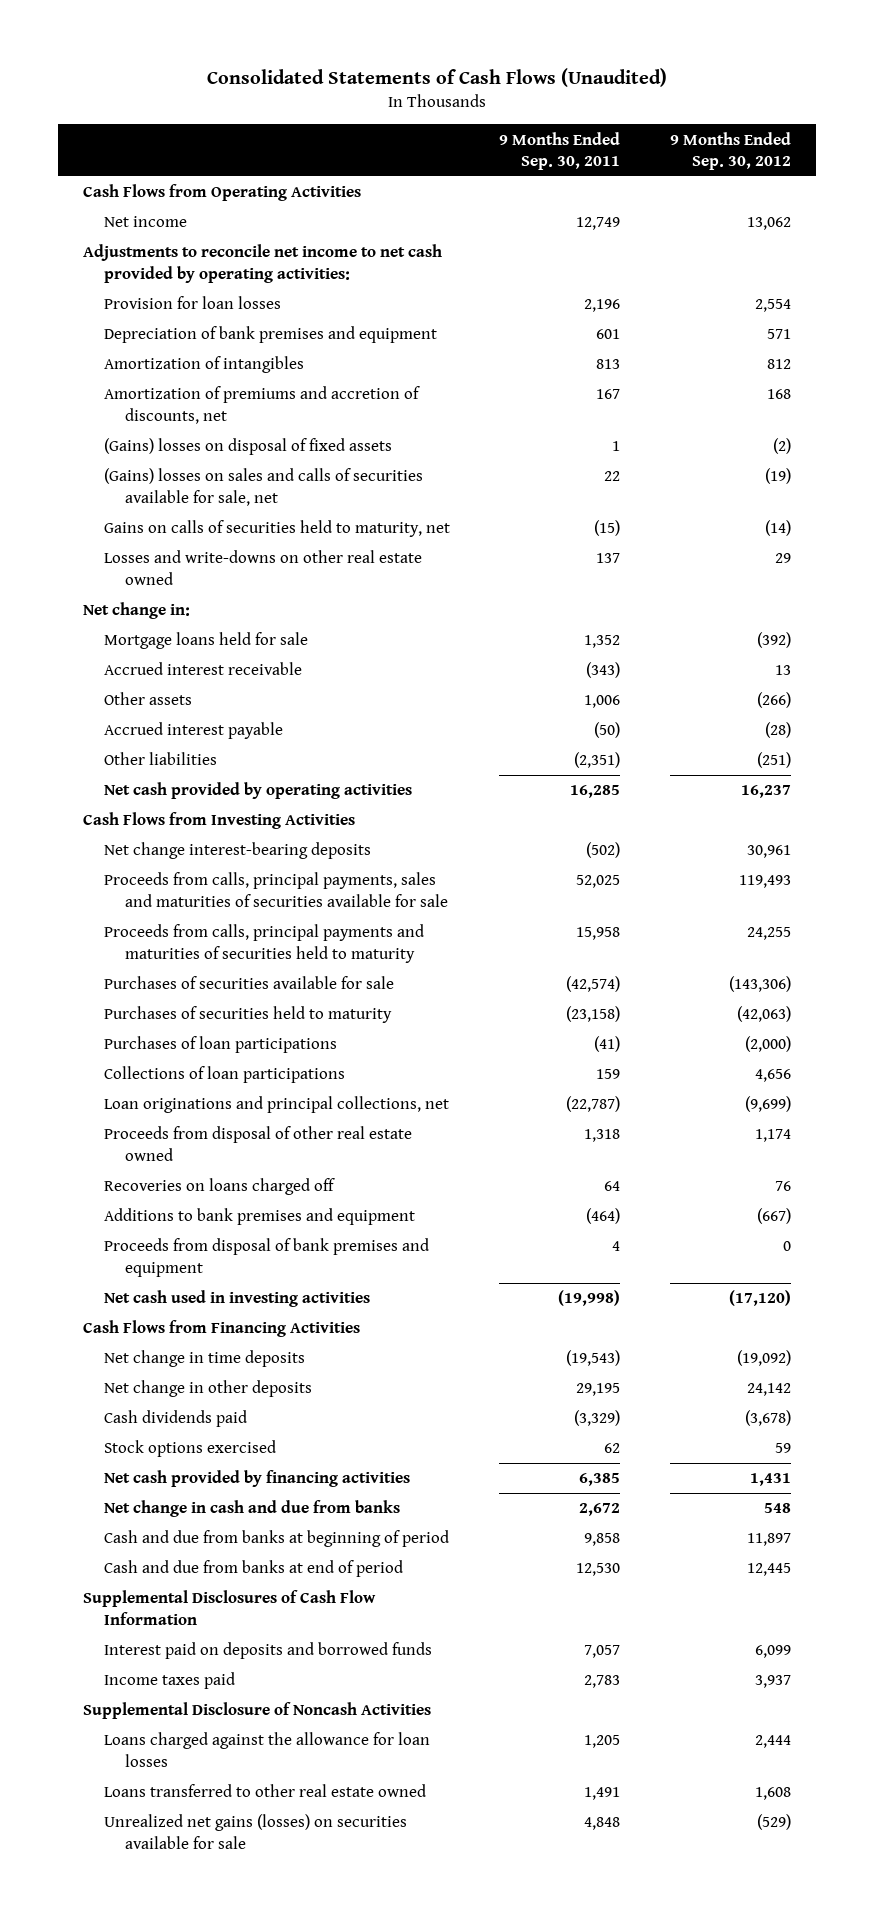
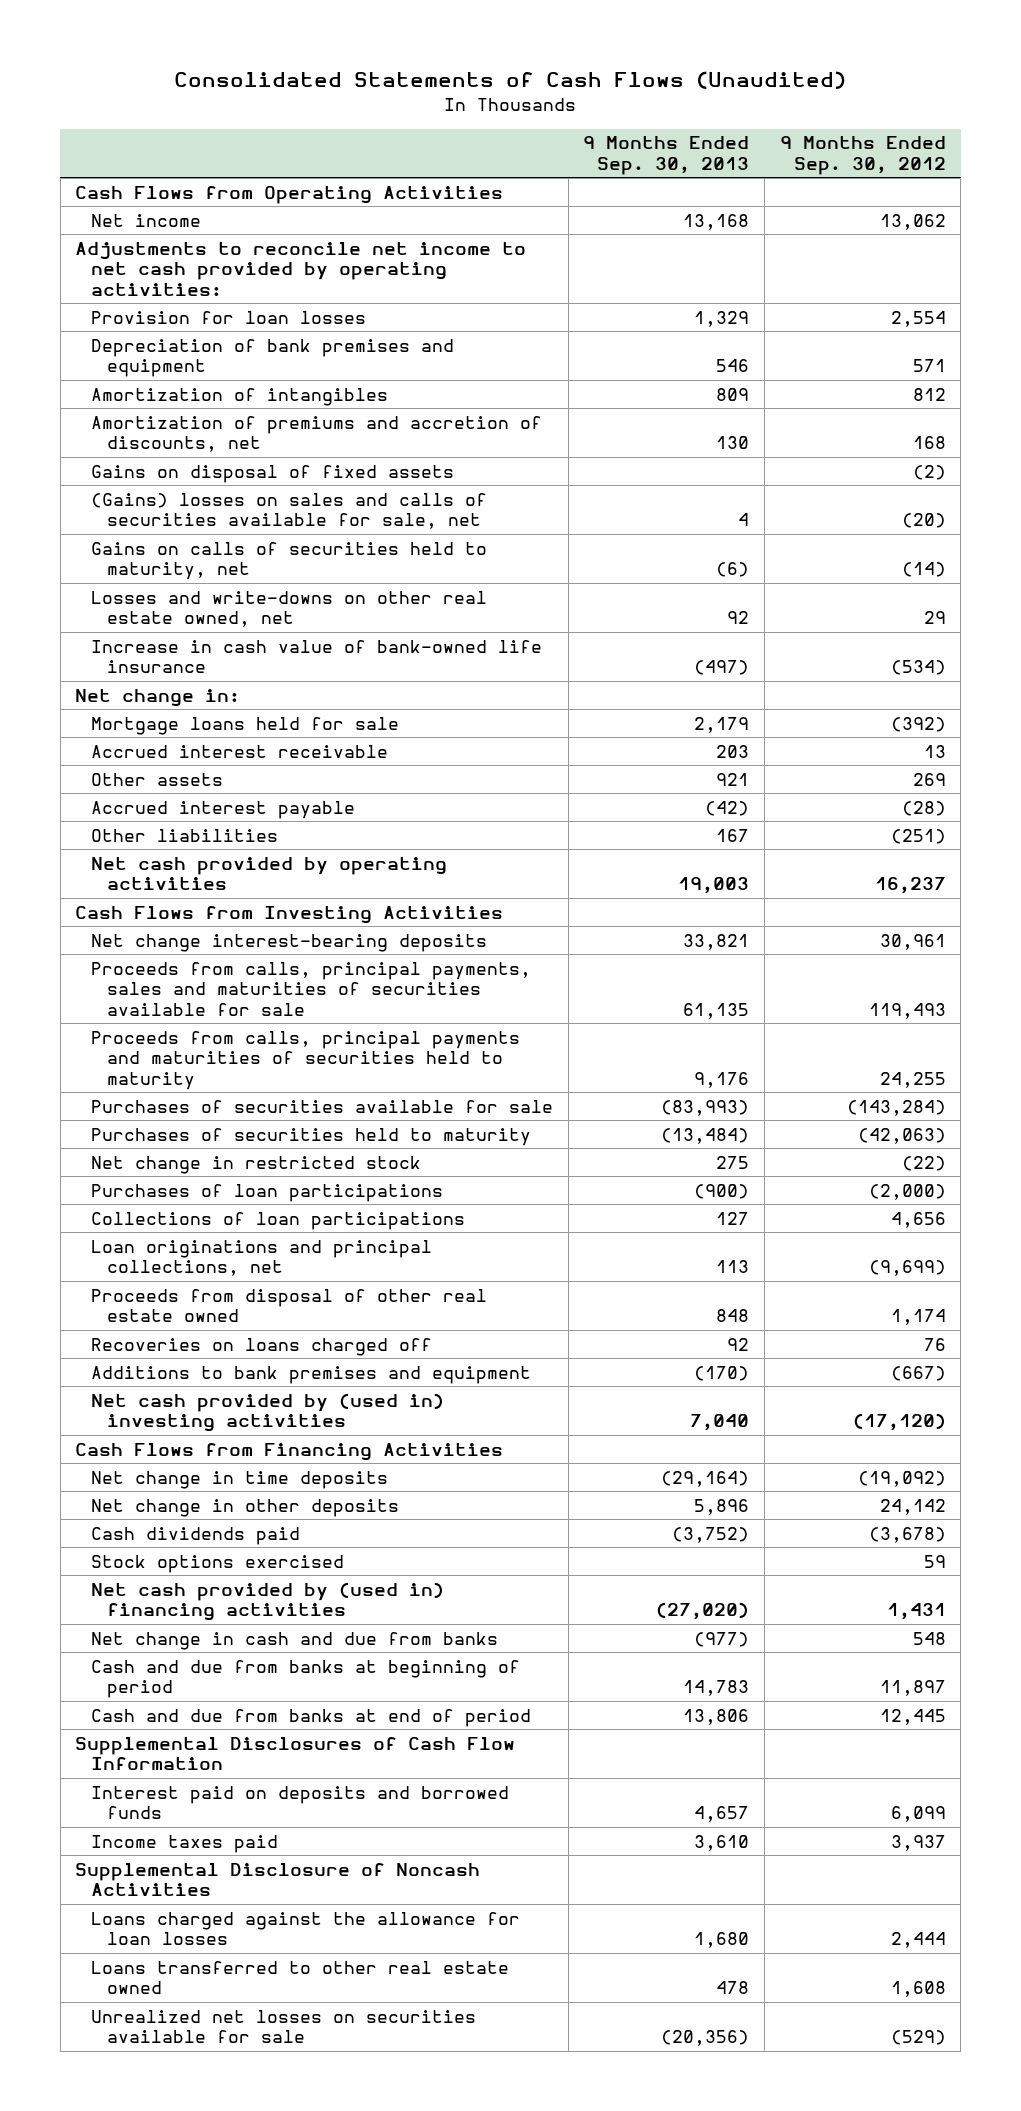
- | 9 Months Ended Sep. 30, 2011 | 9 Months Ended Sep. 30, 2012
+ | 9 Months Ended Sep. 30, 2013 | 9 Months Ended Sep. 30, 2012
- (Gains) losses on disposal of fixed assets | 1 | (2)
- (Gains) losses on sales and calls of securities available for sale, net | 22 | (19)
+ Gains on disposal of fixed assets | | (2)
+ (Gains) losses on sales and calls of securities available for sale, net | 4 | (20)
- Losses and write-downs on other real estate owned | 137 | 29
+ Losses and write-downs on other real estate owned, net | 92 | 29
+ Increase in cash value of bank-owned life insurance | (497) | (534)
- Other assets | 1,006 | (266)
+ Other assets | 921 | 269
- Purchases of securities available for sale | (42,574) | (143,306)
+ Purchases of securities available for sale | (83,993) | (143,284)
+ Net change in restricted stock | 275 | (22)
- Proceeds from disposal of bank premises and equipment | 4 | 0
- Net cash used in investing activities | (19,998) | (17,120)
+ Net cash provided by (used in) investing activities | 7,040 | (17,120)
- Net cash provided by financing activities | 6,385 | 1,431
+ Net cash provided by (used in) financing activities | (27,020) | 1,431
- Unrealized net gains (losses) on securities available for sale | 4,848 | (529)
+ Unrealized net losses on securities available for sale | (20,356) | (529)

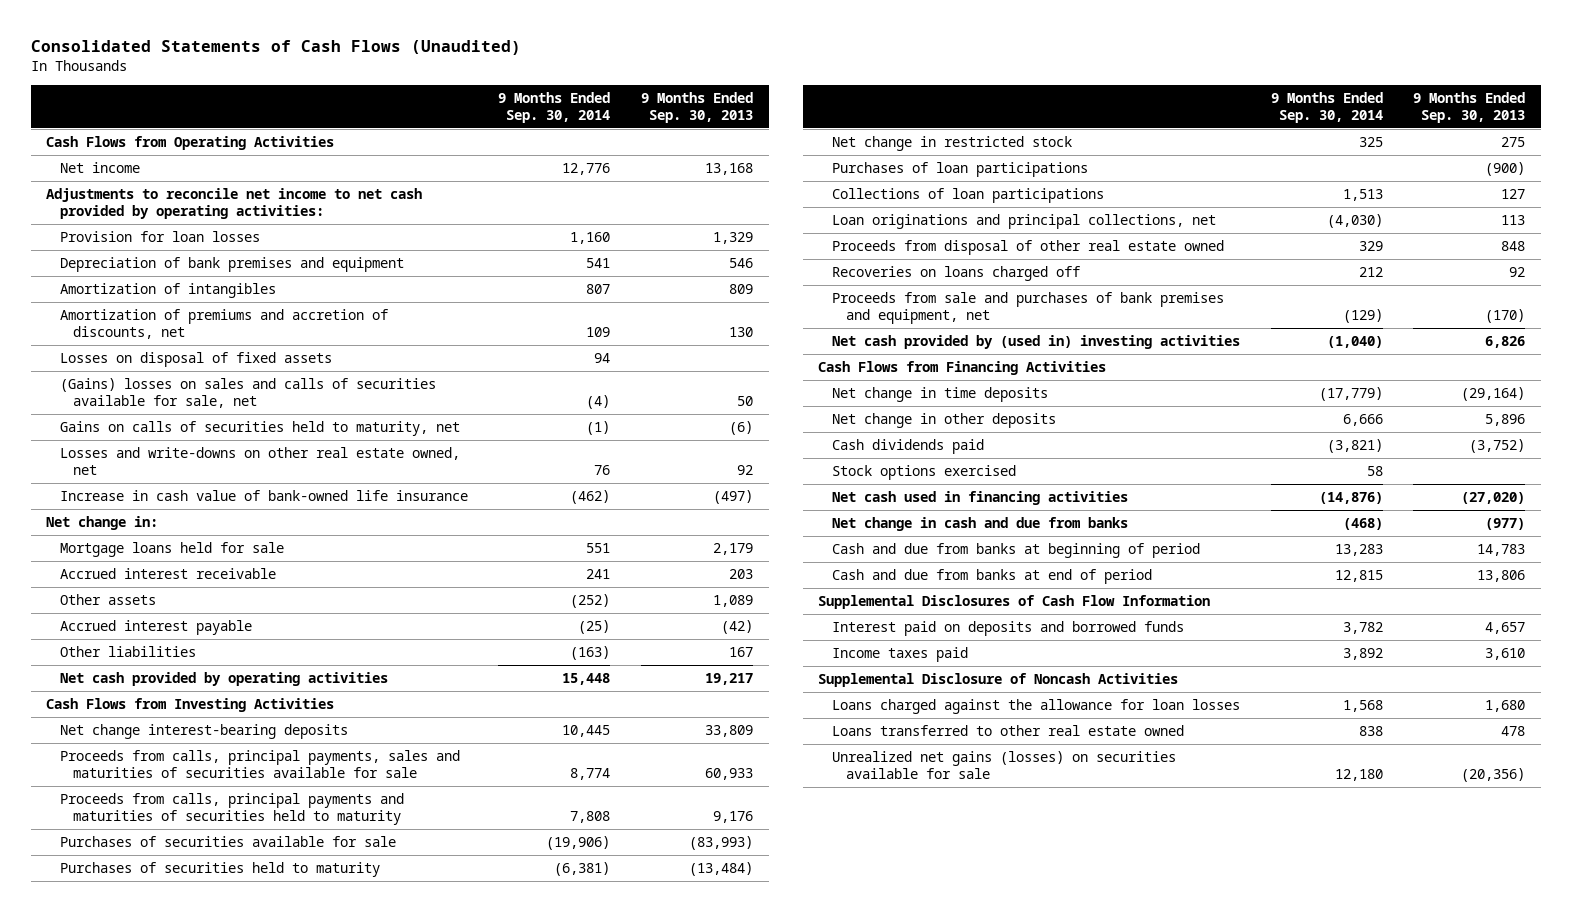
- | 9 Months Ended Sep. 30, 2013 | 9 Months Ended Sep. 30, 2012
+ | 9 Months Ended Sep. 30, 2014 | 9 Months Ended Sep. 30, 2013
- Gains on disposal of fixed assets | | (2)
- (Gains) losses on sales and calls of securities available for sale, net | 4 | (20)
+ Losses on disposal of fixed assets | 94 |
+ (Gains) losses on sales and calls of securities available for sale, net | (4) | 50
- Other assets | 921 | 269
+ Other assets | (252) | 1,089
- Net cash provided by operating activities | 19,003 | 16,237
+ Net cash provided by operating activities | 15,448 | 19,217
- Net change interest-bearing deposits | 33,821 | 30,961
- Proceeds from calls, principal payments, sales and maturities of securities available for sale | 61,135 | 119,493
+ Net change interest-bearing deposits | 10,445 | 33,809
+ Proceeds from calls, principal payments, sales and maturities of securities available for sale | 8,774 | 60,933
- Additions to bank premises and equipment | (170) | (667)
- Net cash provided by (used in) investing activities | 7,040 | (17,120)
+ Proceeds from sale and purchases of bank premises and equipment, net | (129) | (170)
+ Net cash provided by (used in) investing activities | (1,040) | 6,826
- Net cash provided by (used in) financing activities | (27,020) | 1,431
+ Net cash used in financing activities | (14,876) | (27,020)
- Unrealized net losses on securities available for sale | (20,356) | (529)
+ Unrealized net gains (losses) on securities available for sale | 12,180 | (20,356)

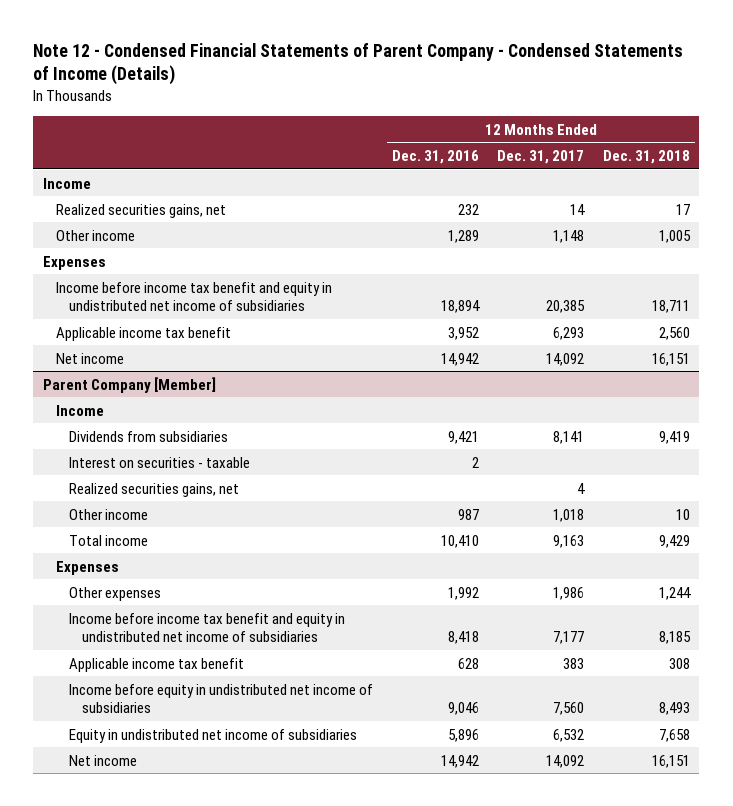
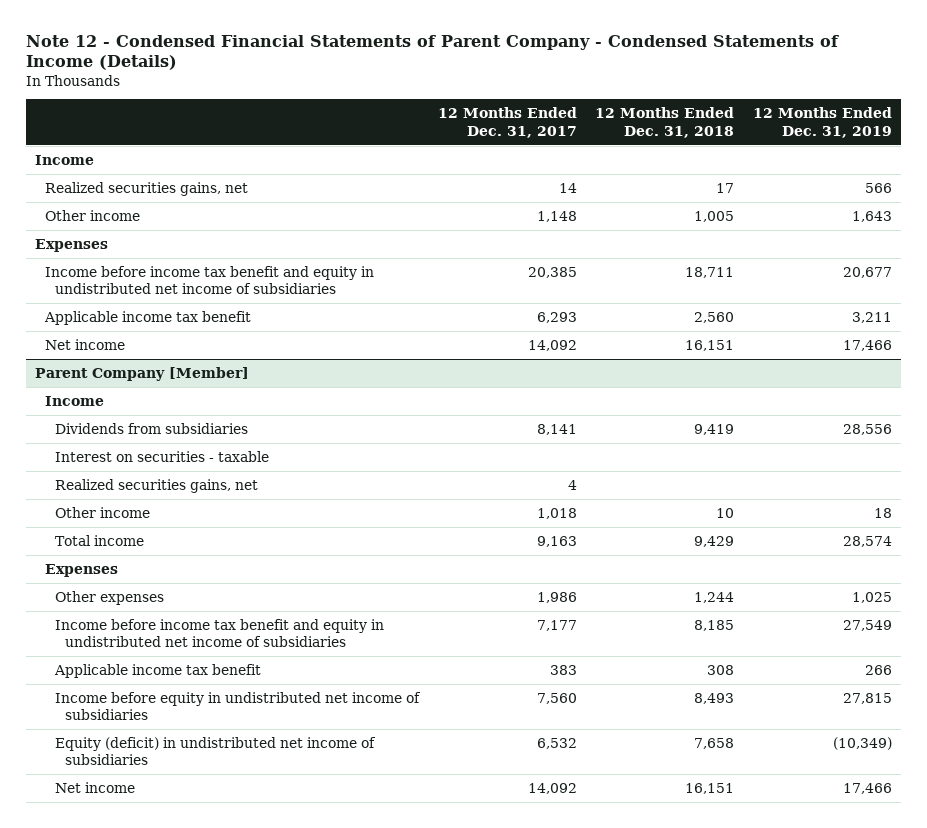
- | 12 Months Ended Dec. 31, 2016 | 12 Months Ended Dec. 31, 2017 | 12 Months Ended Dec. 31, 2018
+ | 12 Months Ended Dec. 31, 2017 | 12 Months Ended Dec. 31, 2018 | 12 Months Ended Dec. 31, 2019
@ Parent Company [Member]
- Equity in undistributed net income of subsidiaries | 5,896 | 6,532 | 7,658
+ Equity (deficit) in undistributed net income of subsidiaries | 6,532 | 7,658 | (10,349)

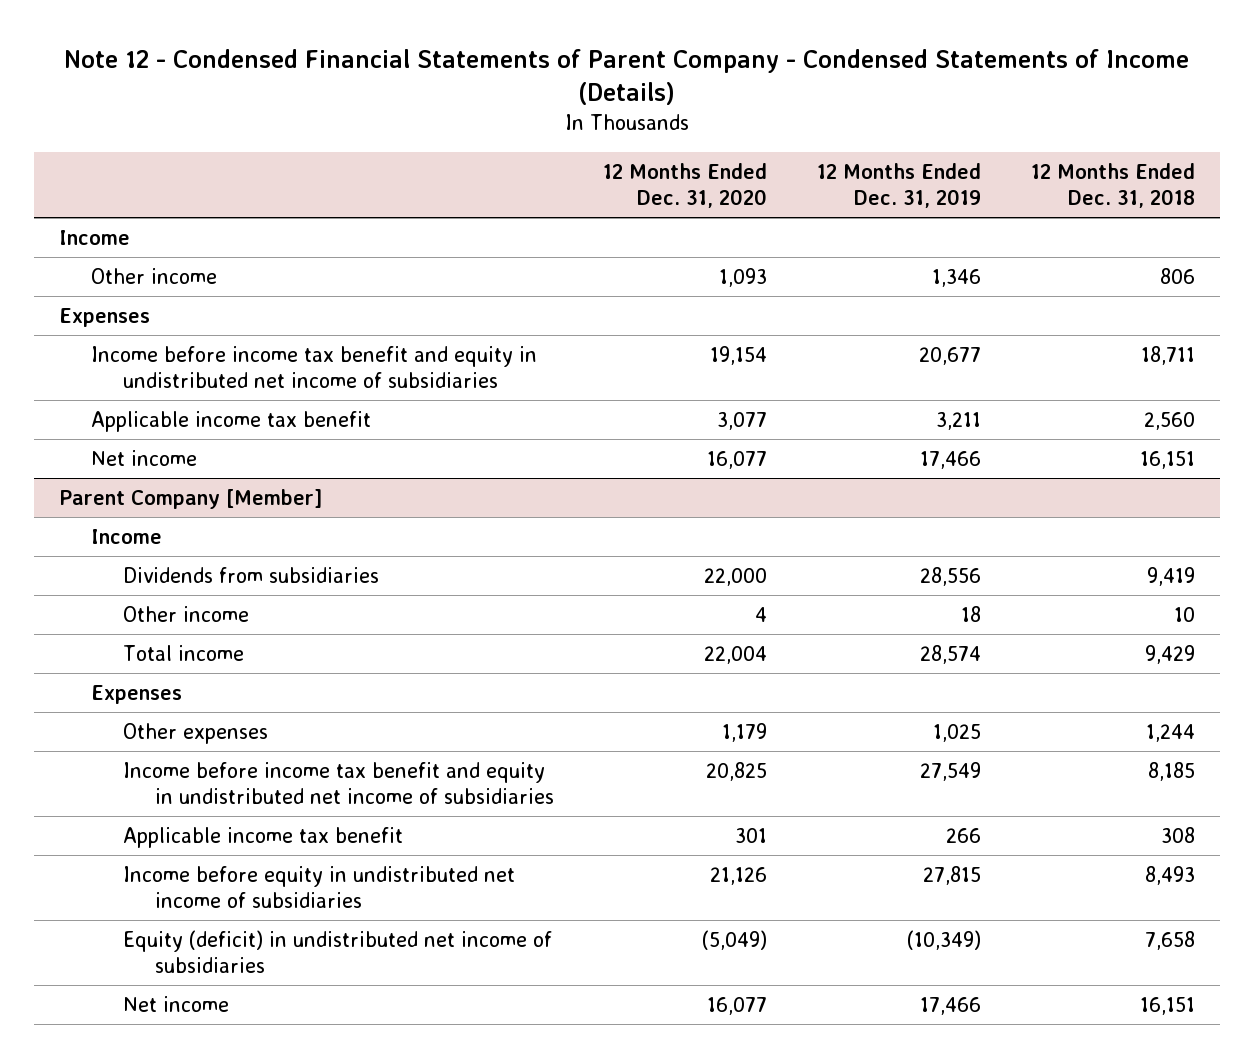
- | 12 Months Ended Dec. 31, 2017 | 12 Months Ended Dec. 31, 2018 | 12 Months Ended Dec. 31, 2019
+ | 12 Months Ended Dec. 31, 2020 | 12 Months Ended Dec. 31, 2019 | 12 Months Ended Dec. 31, 2018
- Realized securities gains, net | 14 | 17 | 566
- Other income | 1,148 | 1,005 | 1,643
+ Other income | 1,093 | 1,346 | 806
@ Parent Company [Member]
- Interest on securities - taxable
- Realized securities gains, net | 4 | |

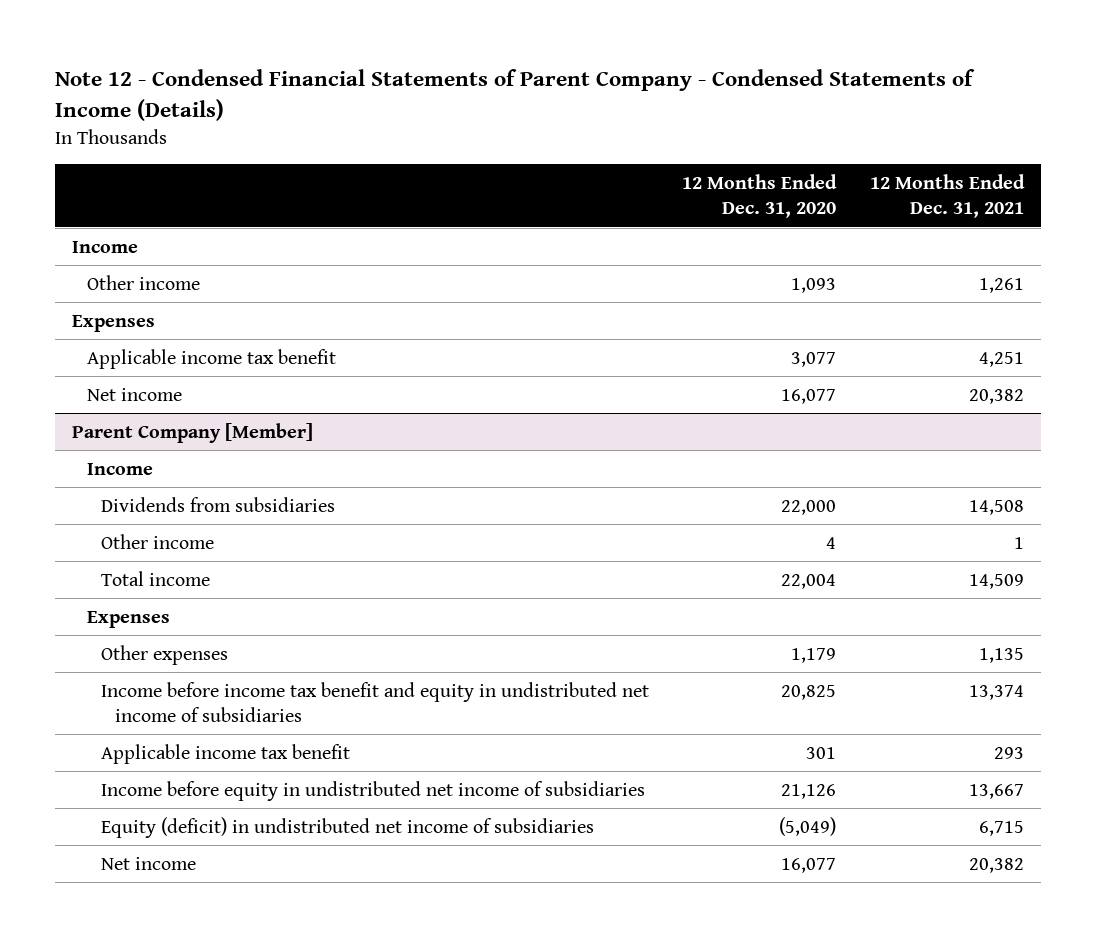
- | 12 Months Ended Dec. 31, 2020 | 12 Months Ended Dec. 31, 2019 | 12 Months Ended Dec. 31, 2018
+ | 12 Months Ended Dec. 31, 2020 | 12 Months Ended Dec. 31, 2021
- Income before income tax benefit and equity in undistributed net income of subsidiaries | 19,154 | 20,677 | 18,711

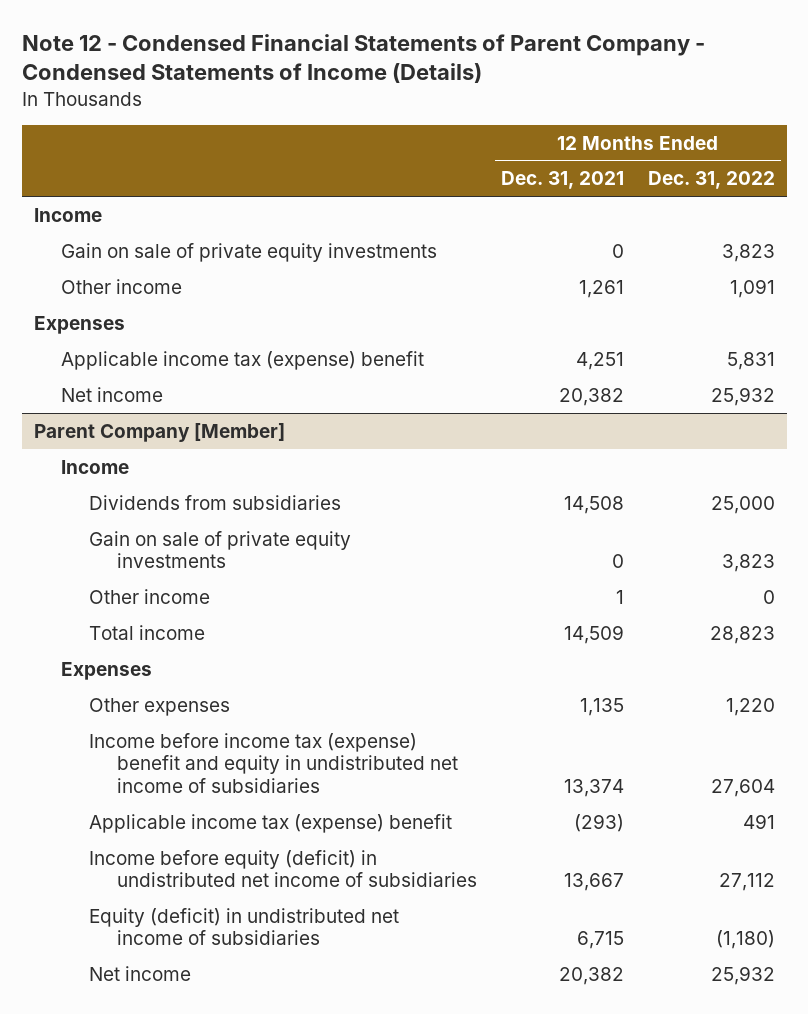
- | 12 Months Ended Dec. 31, 2020 | 12 Months Ended Dec. 31, 2021
+ | 12 Months Ended Dec. 31, 2021 | 12 Months Ended Dec. 31, 2022
+ Gain on sale of private equity investments | 0 | 3,823
- Applicable income tax benefit | 3,077 | 4,251
+ Applicable income tax (expense) benefit | 4,251 | 5,831
@ Parent Company [Member]
+ Gain on sale of private equity investments | 0 | 3,823
- Income before income tax benefit and equity in undistributed net income of subsidiaries | 20,825 | 13,374
- Applicable income tax benefit | 301 | 293
- Income before equity in undistributed net income of subsidiaries | 21,126 | 13,667
+ Income before income tax (expense) benefit and equity in undistributed net income of subsidiaries | 13,374 | 27,604
+ Applicable income tax (expense) benefit | (293) | 491
+ Income before equity (deficit) in undistributed net income of subsidiaries | 13,667 | 27,112

